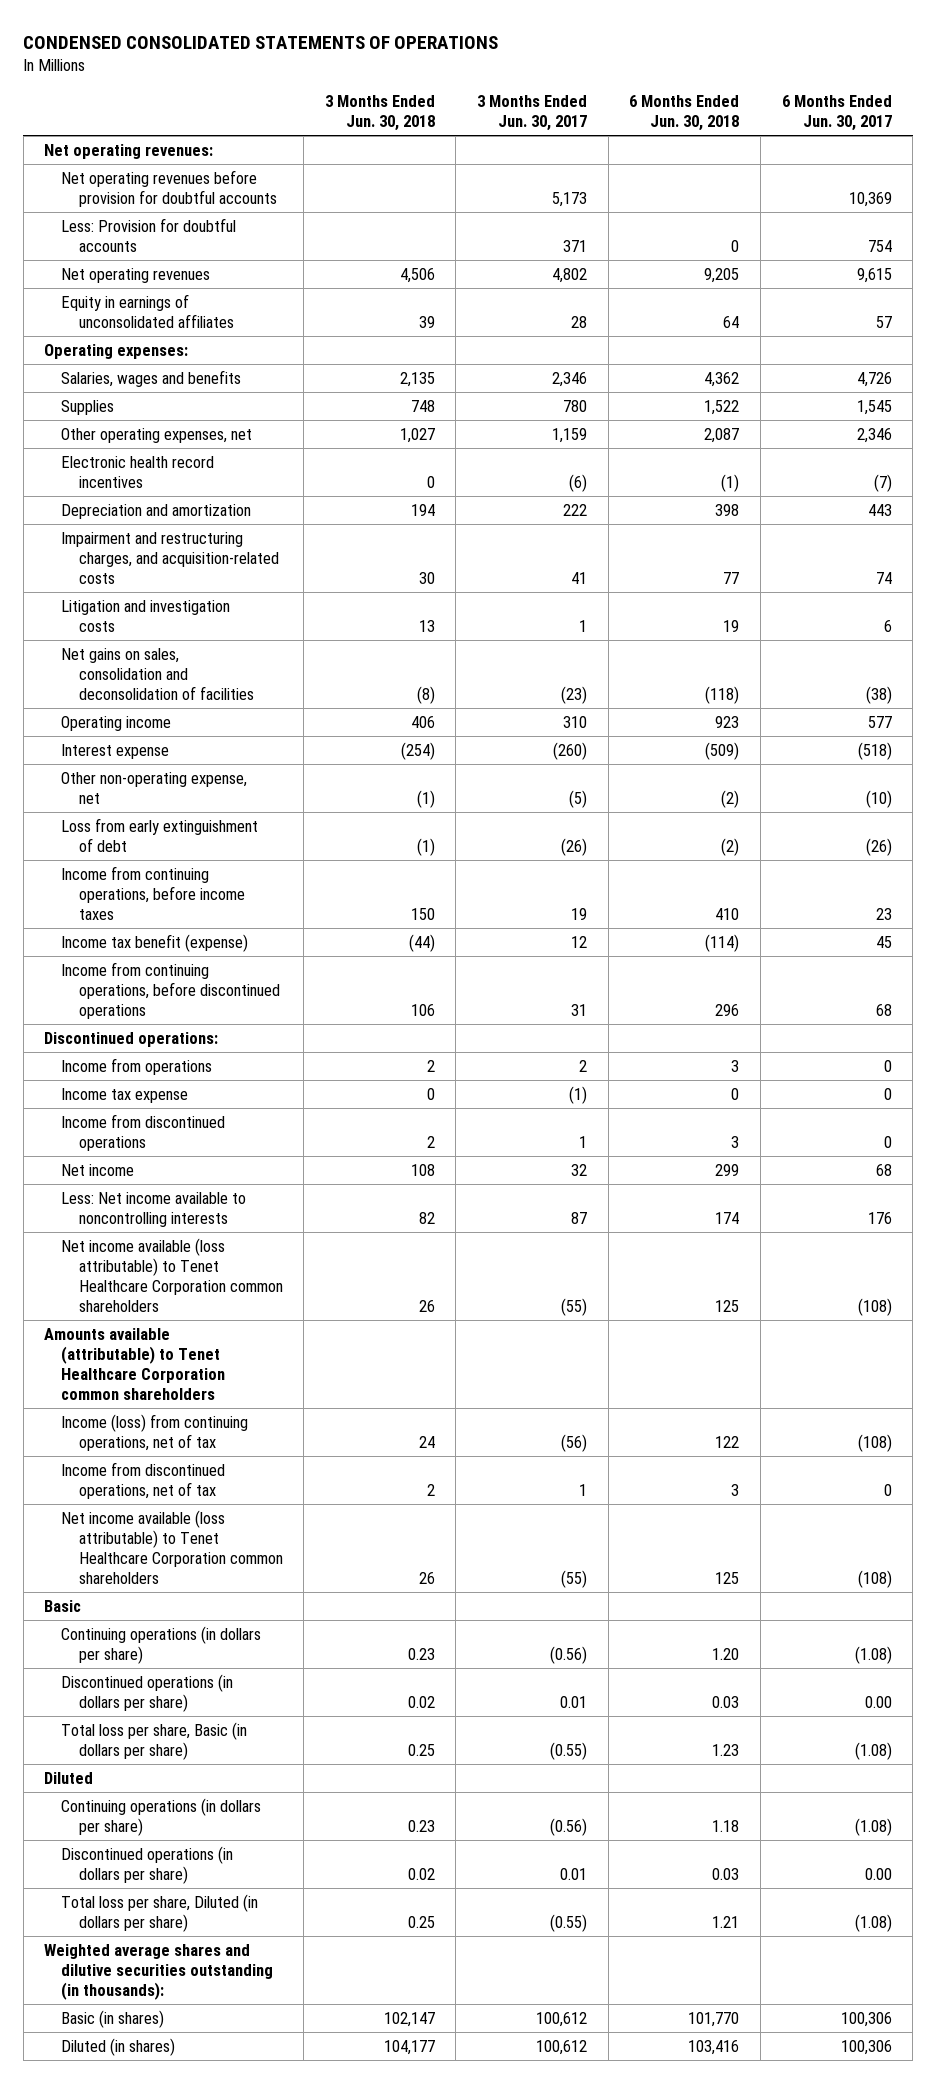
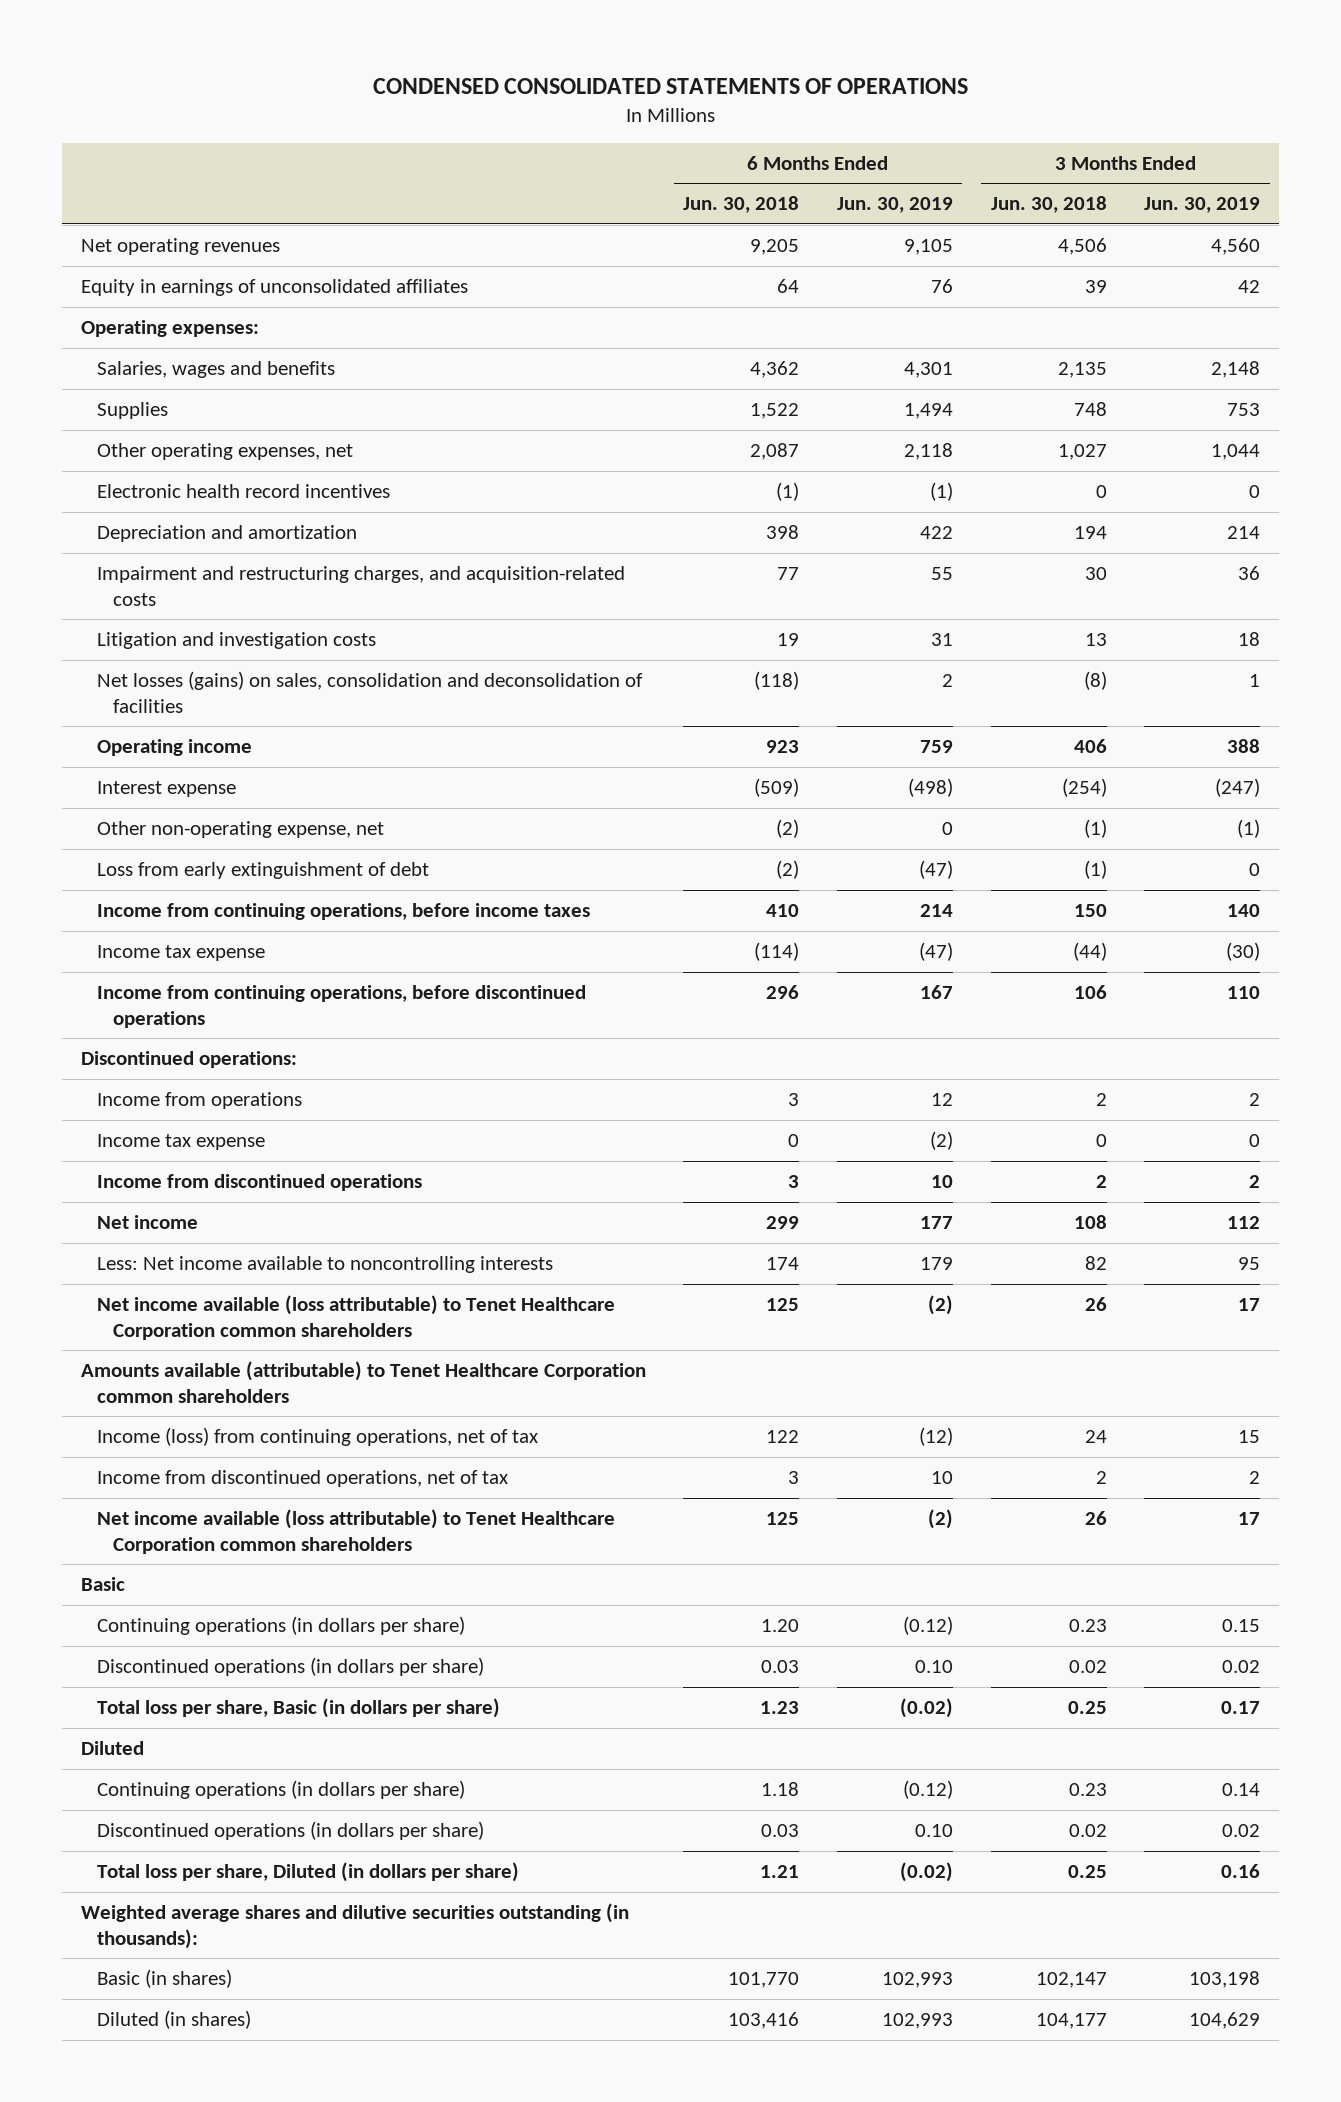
- | 3 Months Ended Jun. 30, 2018 | 3 Months Ended Jun. 30, 2017 | 6 Months Ended Jun. 30, 2018 | 6 Months Ended Jun. 30, 2017
+ | 6 Months Ended Jun. 30, 2018 | 6 Months Ended Jun. 30, 2019 | 3 Months Ended Jun. 30, 2018 | 3 Months Ended Jun. 30, 2019
- Net operating revenues:
- Net operating revenues before provision for doubtful accounts | | 5,173 | | 10,369
- Less: Provision for doubtful accounts | | 371 | 0 | 754
- Net gains on sales, consolidation and deconsolidation of facilities | (8) | (23) | (118) | (38)
+ Net losses (gains) on sales, consolidation and deconsolidation of facilities | (118) | 2 | (8) | 1
- Income tax benefit (expense) | (44) | 12 | (114) | 45
+ Income tax expense | (114) | (47) | (44) | (30)

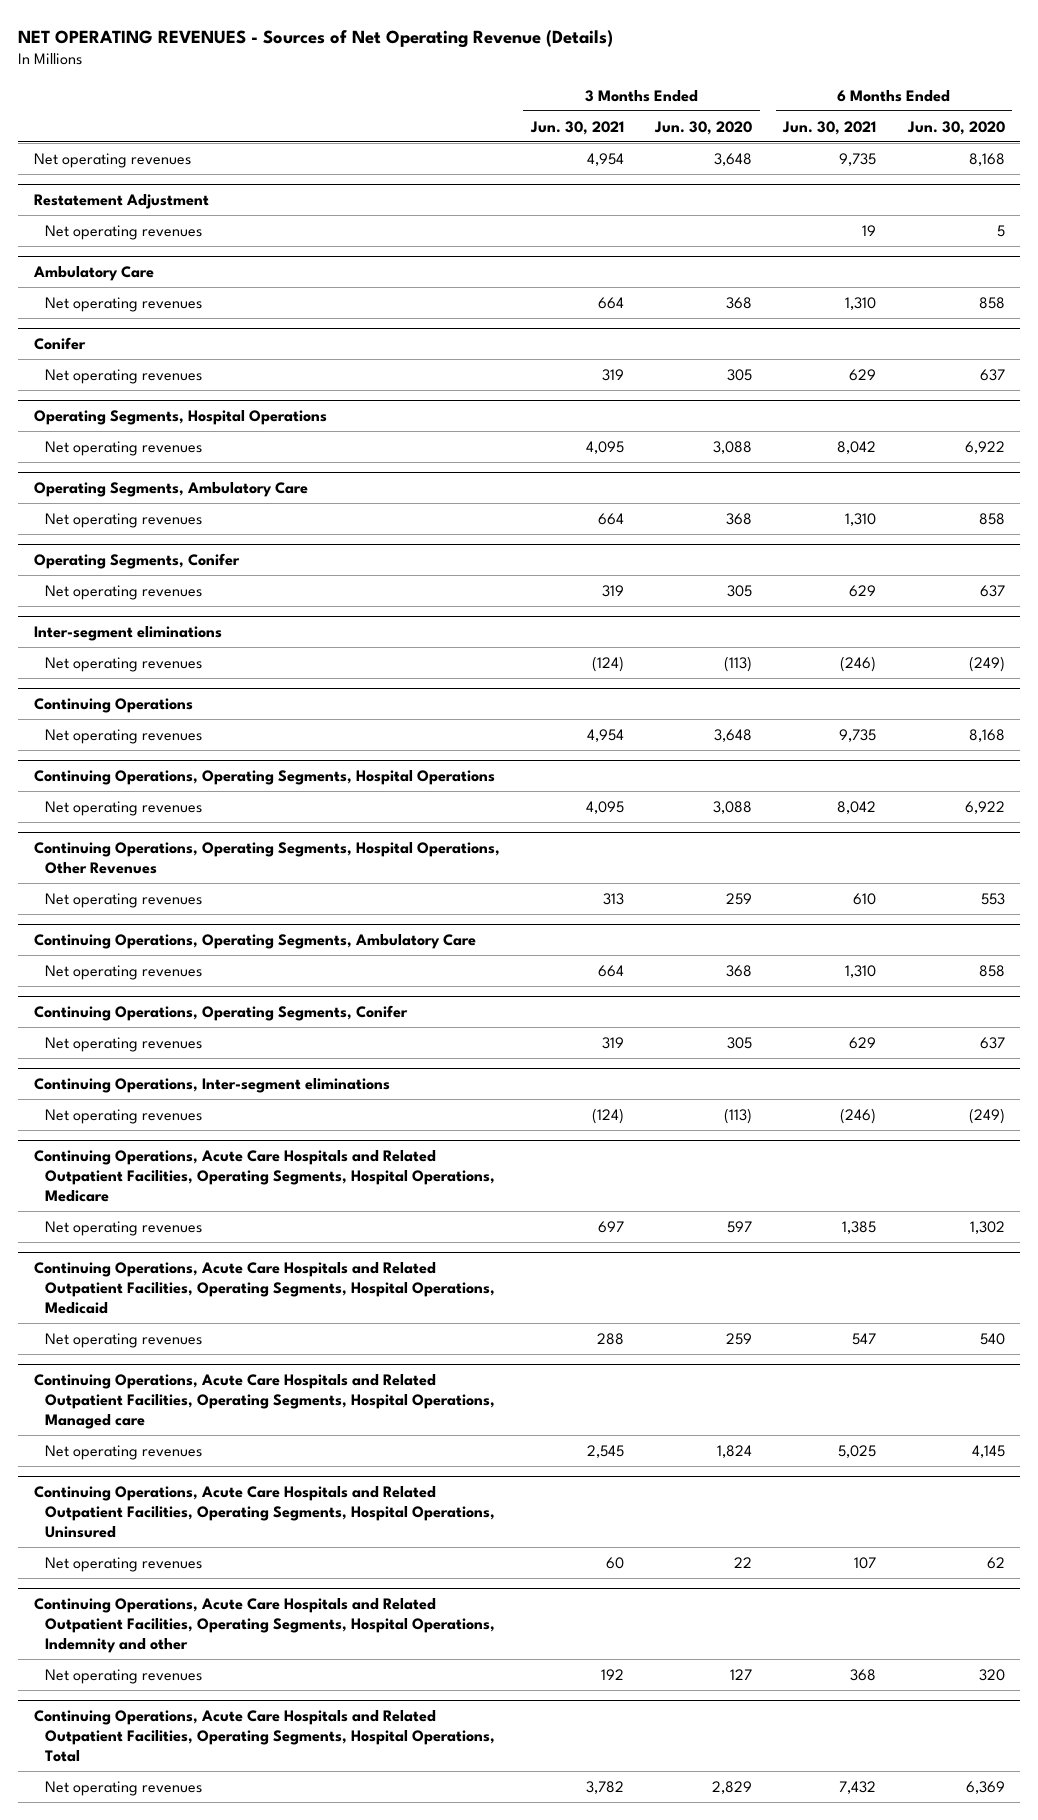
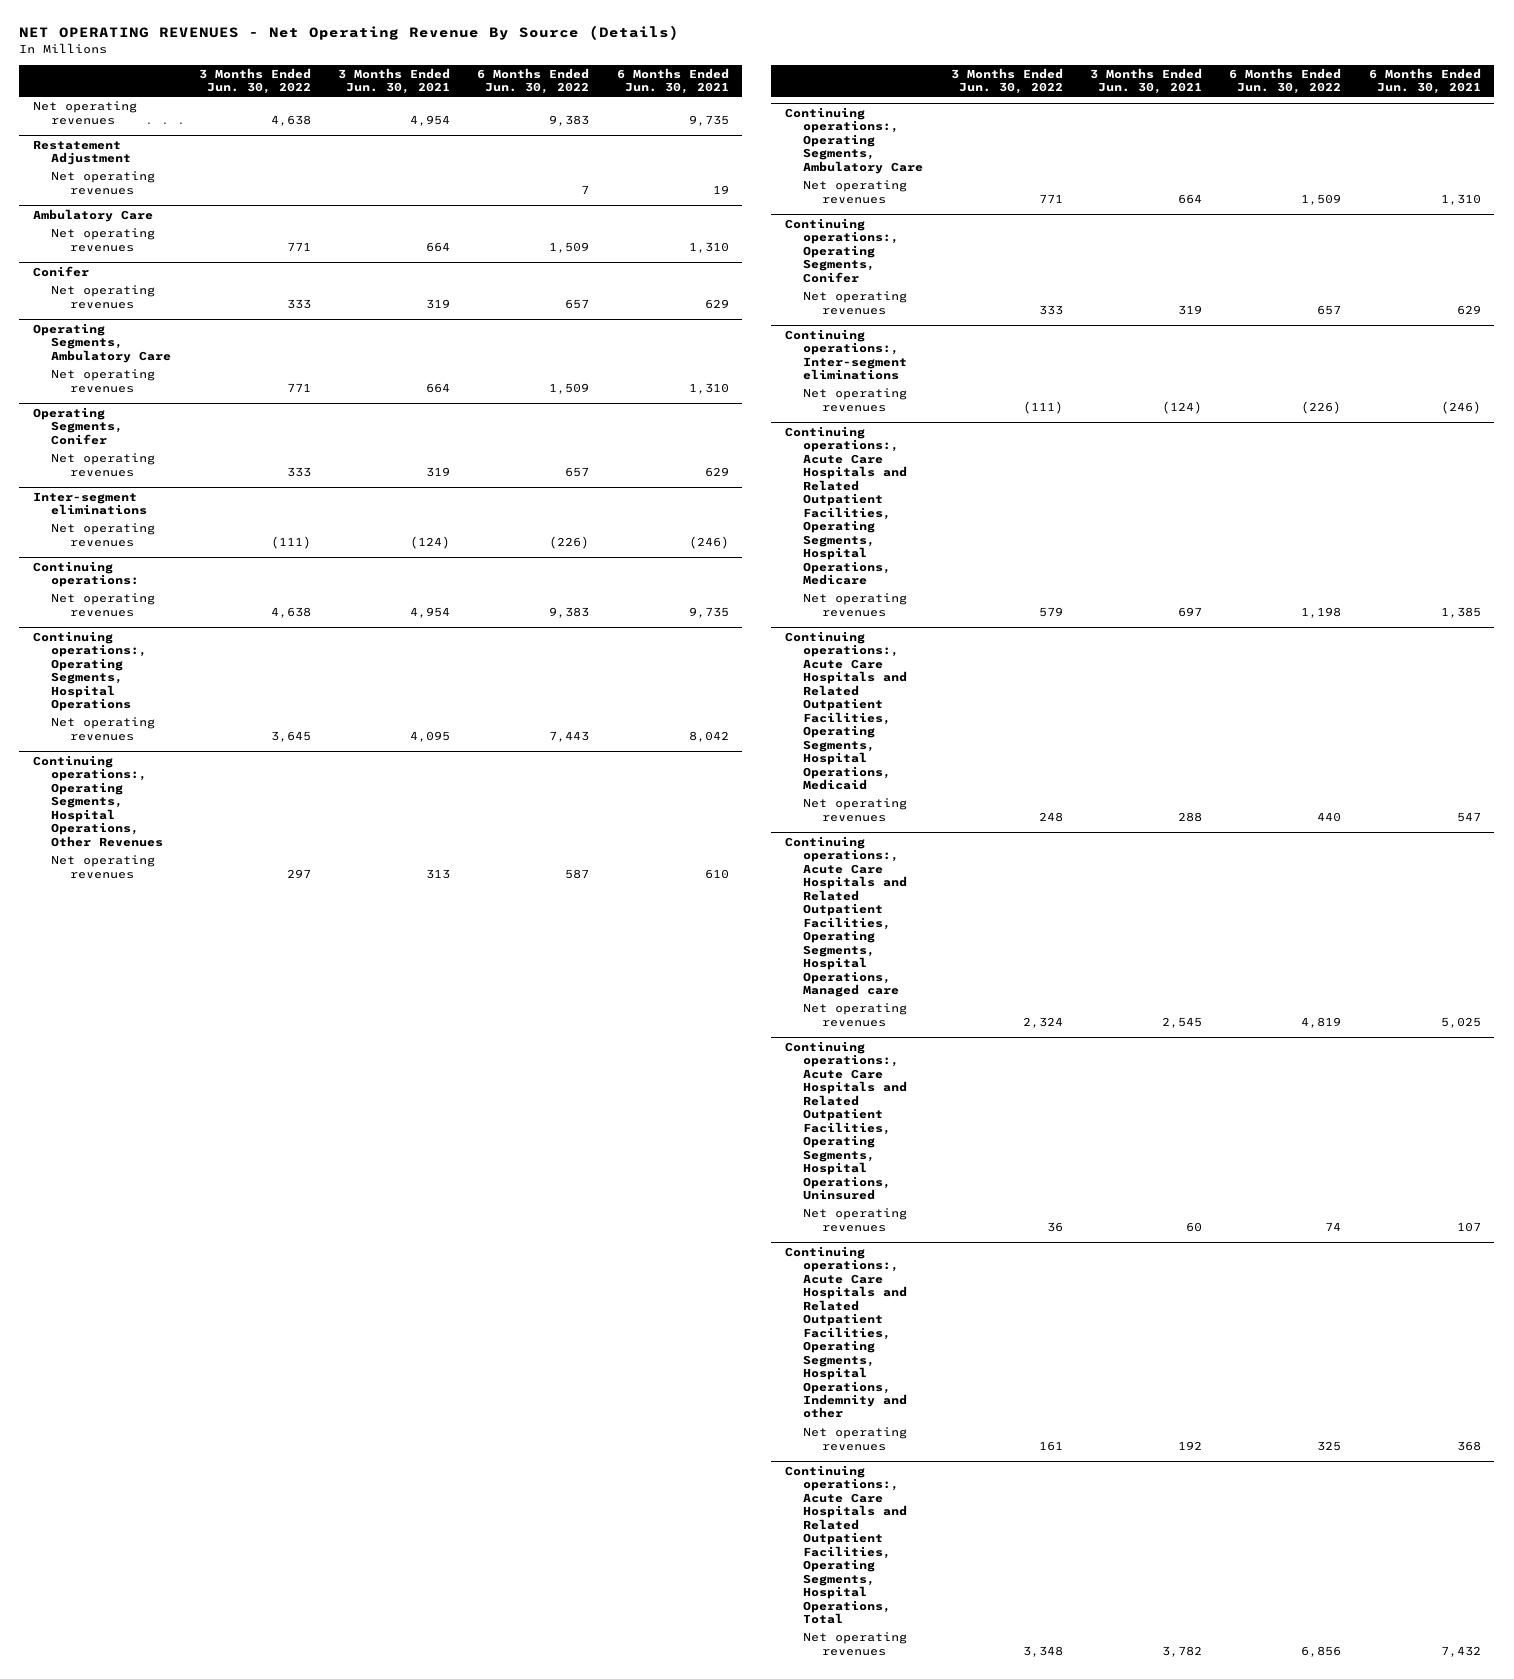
- NET OPERATING REVENUES - Sources of Net Operating Revenue (Details)
+ NET OPERATING REVENUES - Net Operating Revenue By Source (Details)
- | 3 Months Ended Jun. 30, 2021 | 3 Months Ended Jun. 30, 2020 | 6 Months Ended Jun. 30, 2021 | 6 Months Ended Jun. 30, 2020
+ | 3 Months Ended Jun. 30, 2022 | 3 Months Ended Jun. 30, 2021 | 6 Months Ended Jun. 30, 2022 | 6 Months Ended Jun. 30, 2021
- Operating Segments, Hospital Operations
- Net operating revenues | 4,095 | 3,088 | 8,042 | 6,922
- Continuing Operations
+ Continuing operations:
- Continuing Operations, Operating Segments, Hospital Operations
+ Continuing operations:, Operating Segments, Hospital Operations
- Continuing Operations, Operating Segments, Hospital Operations, Other Revenues
+ Continuing operations:, Operating Segments, Hospital Operations, Other Revenues
- Continuing Operations, Operating Segments, Ambulatory Care
+ Continuing operations:, Operating Segments, Ambulatory Care
- Continuing Operations, Operating Segments, Conifer
+ Continuing operations:, Operating Segments, Conifer
- Continuing Operations, Inter-segment eliminations
+ Continuing operations:, Inter-segment eliminations
- Continuing Operations, Acute Care Hospitals and Related Outpatient Facilities, Operating Segments, Hospital Operations, Medicare
+ Continuing operations:, Acute Care Hospitals and Related Outpatient Facilities, Operating Segments, Hospital Operations, Medicare
- Continuing Operations, Acute Care Hospitals and Related Outpatient Facilities, Operating Segments, Hospital Operations, Medicaid
+ Continuing operations:, Acute Care Hospitals and Related Outpatient Facilities, Operating Segments, Hospital Operations, Medicaid
- Continuing Operations, Acute Care Hospitals and Related Outpatient Facilities, Operating Segments, Hospital Operations, Managed care
+ Continuing operations:, Acute Care Hospitals and Related Outpatient Facilities, Operating Segments, Hospital Operations, Managed care
- Continuing Operations, Acute Care Hospitals and Related Outpatient Facilities, Operating Segments, Hospital Operations, Uninsured
+ Continuing operations:, Acute Care Hospitals and Related Outpatient Facilities, Operating Segments, Hospital Operations, Uninsured
- Continuing Operations, Acute Care Hospitals and Related Outpatient Facilities, Operating Segments, Hospital Operations, Indemnity and other
+ Continuing operations:, Acute Care Hospitals and Related Outpatient Facilities, Operating Segments, Hospital Operations, Indemnity and other
- Continuing Operations, Acute Care Hospitals and Related Outpatient Facilities, Operating Segments, Hospital Operations, Total
+ Continuing operations:, Acute Care Hospitals and Related Outpatient Facilities, Operating Segments, Hospital Operations, Total

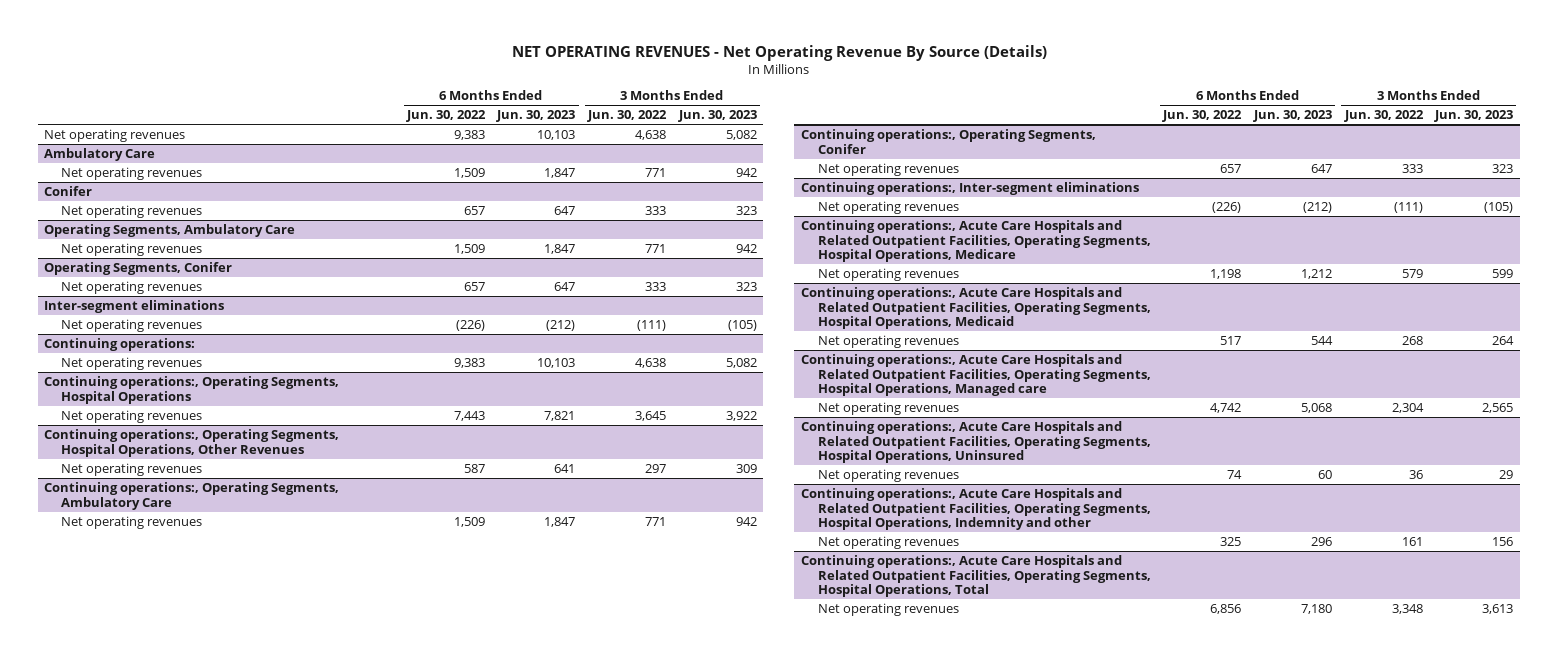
- | 3 Months Ended Jun. 30, 2022 | 3 Months Ended Jun. 30, 2021 | 6 Months Ended Jun. 30, 2022 | 6 Months Ended Jun. 30, 2021
+ | 6 Months Ended Jun. 30, 2022 | 6 Months Ended Jun. 30, 2023 | 3 Months Ended Jun. 30, 2022 | 3 Months Ended Jun. 30, 2023
- Restatement Adjustment
- Net operating revenues | | | 7 | 19
@ Continuing operations:, Acute Care Hospitals and Related Outpatient Facilities, Operating Segments, Hospital Operations, Medicaid
- Net operating revenues | 248 | 288 | 440 | 547
+ Net operating revenues | 517 | 544 | 268 | 264
@ Continuing operations:, Acute Care Hospitals and Related Outpatient Facilities, Operating Segments, Hospital Operations, Managed care
- Net operating revenues | 2,324 | 2,545 | 4,819 | 5,025
+ Net operating revenues | 4,742 | 5,068 | 2,304 | 2,565

